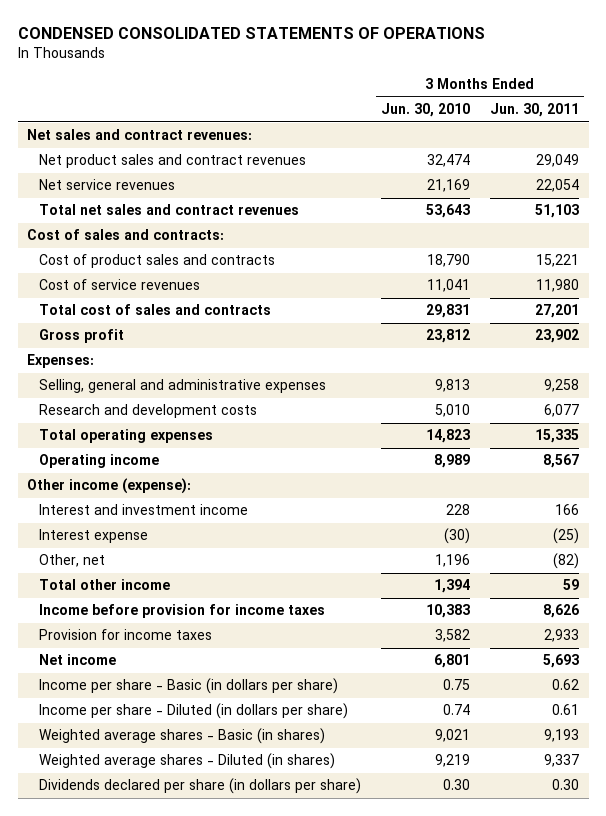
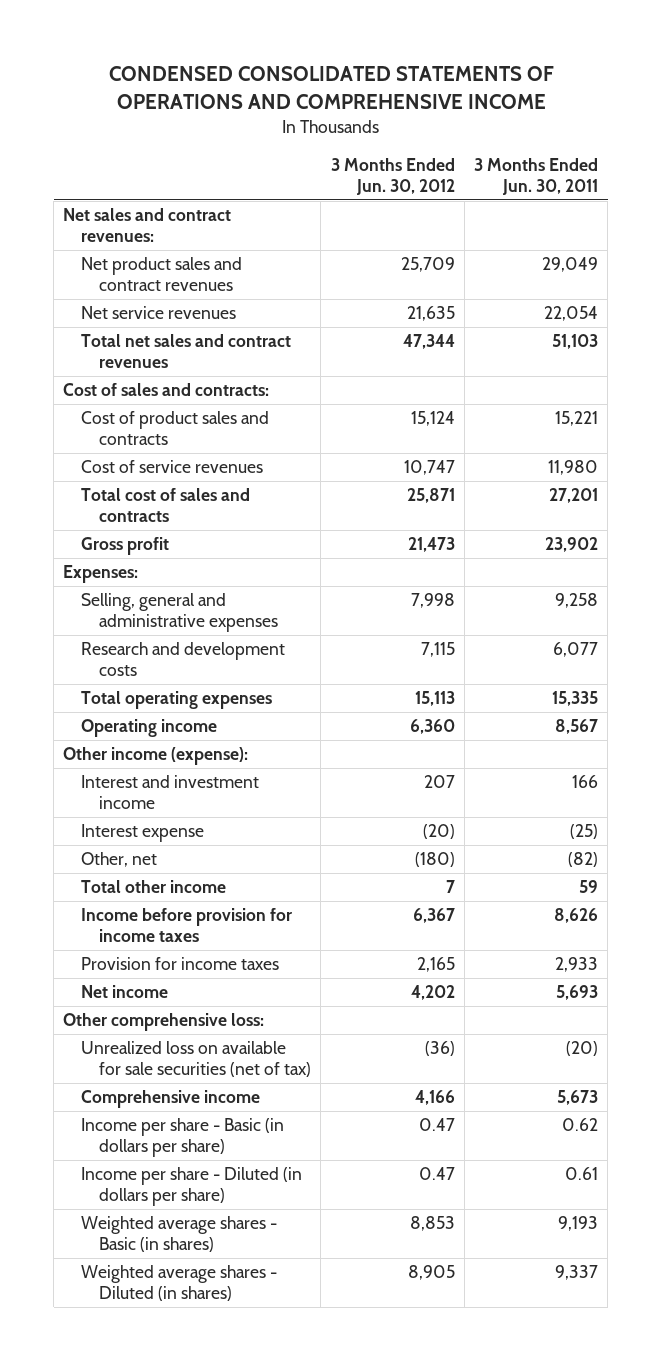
- CONDENSED CONSOLIDATED STATEMENTS OF OPERATIONS
+ CONDENSED CONSOLIDATED STATEMENTS OF OPERATIONS AND COMPREHENSIVE INCOME
- | 3 Months Ended Jun. 30, 2010 | 3 Months Ended Jun. 30, 2011
+ | 3 Months Ended Jun. 30, 2012 | 3 Months Ended Jun. 30, 2011
+ Other comprehensive loss:
+ Unrealized loss on available for sale securities (net of tax) | (36) | (20)
+ Comprehensive income | 4,166 | 5,673
- Dividends declared per share (in dollars per share) | 0.30 | 0.30

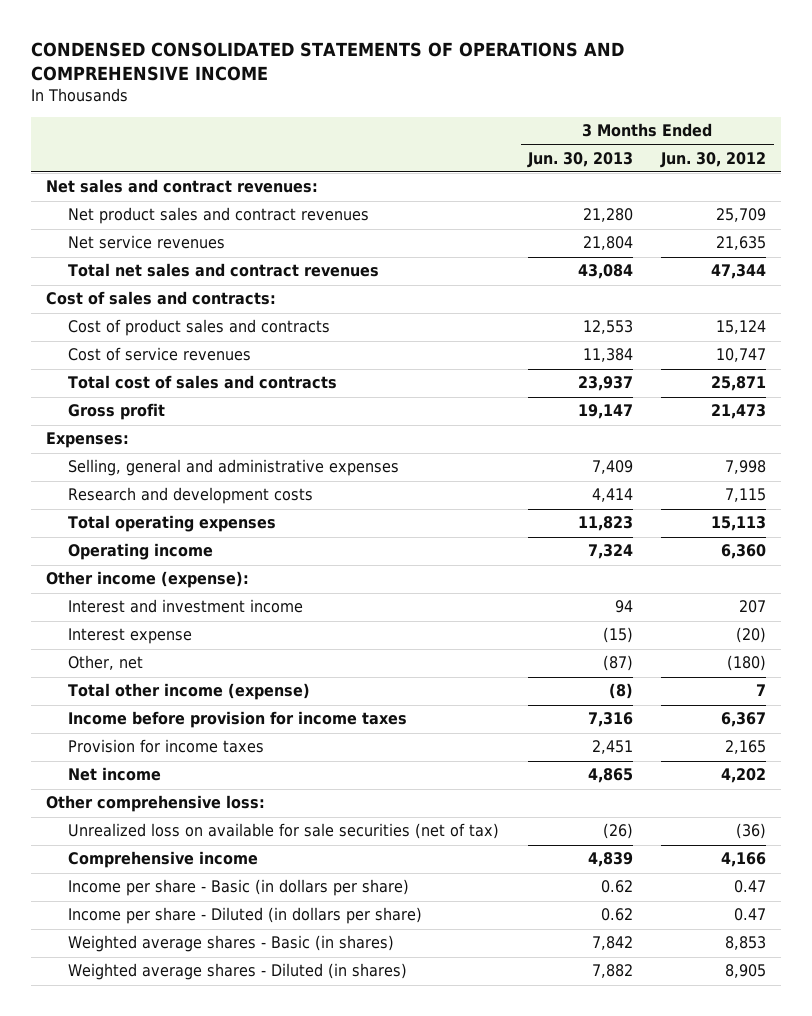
- | 3 Months Ended Jun. 30, 2012 | 3 Months Ended Jun. 30, 2011
+ | 3 Months Ended Jun. 30, 2013 | 3 Months Ended Jun. 30, 2012
- Total other income | 7 | 59
+ Total other income (expense) | (8) | 7

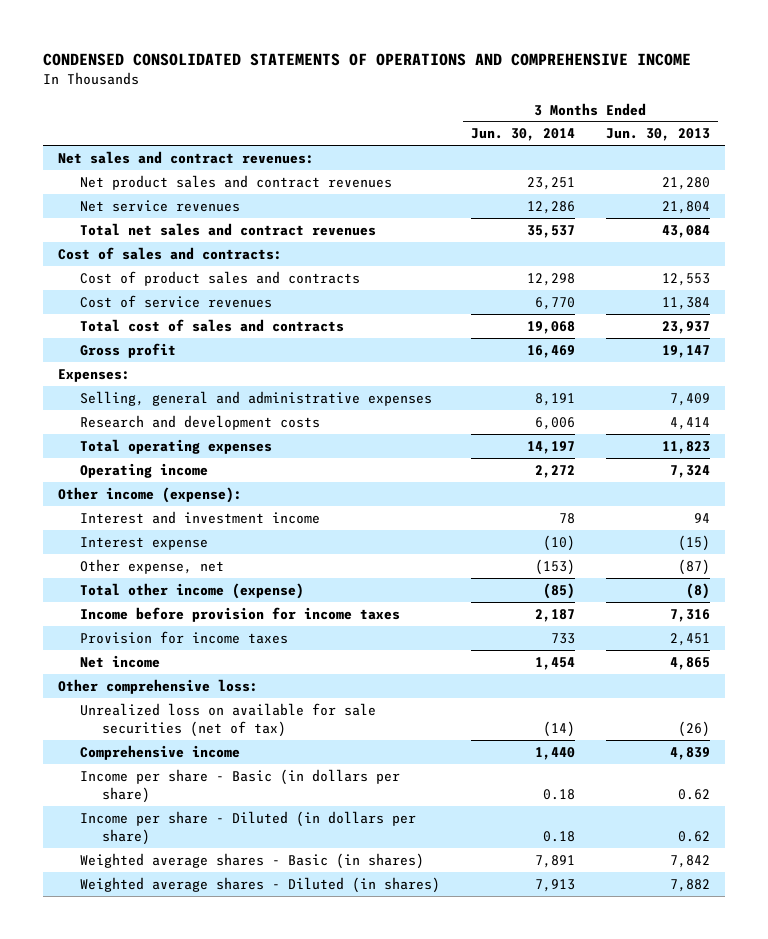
- | 3 Months Ended Jun. 30, 2013 | 3 Months Ended Jun. 30, 2012
+ | 3 Months Ended Jun. 30, 2014 | 3 Months Ended Jun. 30, 2013
- Other, net | (87) | (180)
+ Other expense, net | (153) | (87)

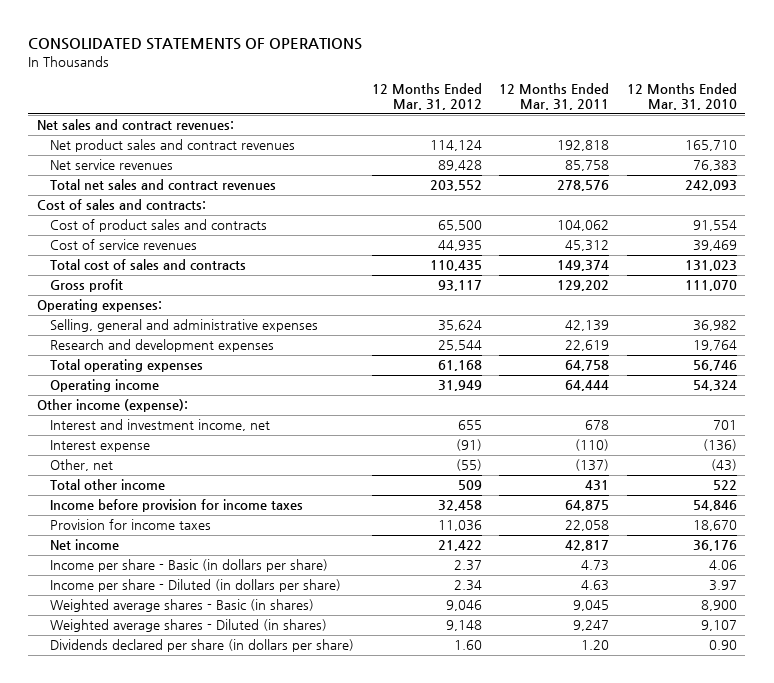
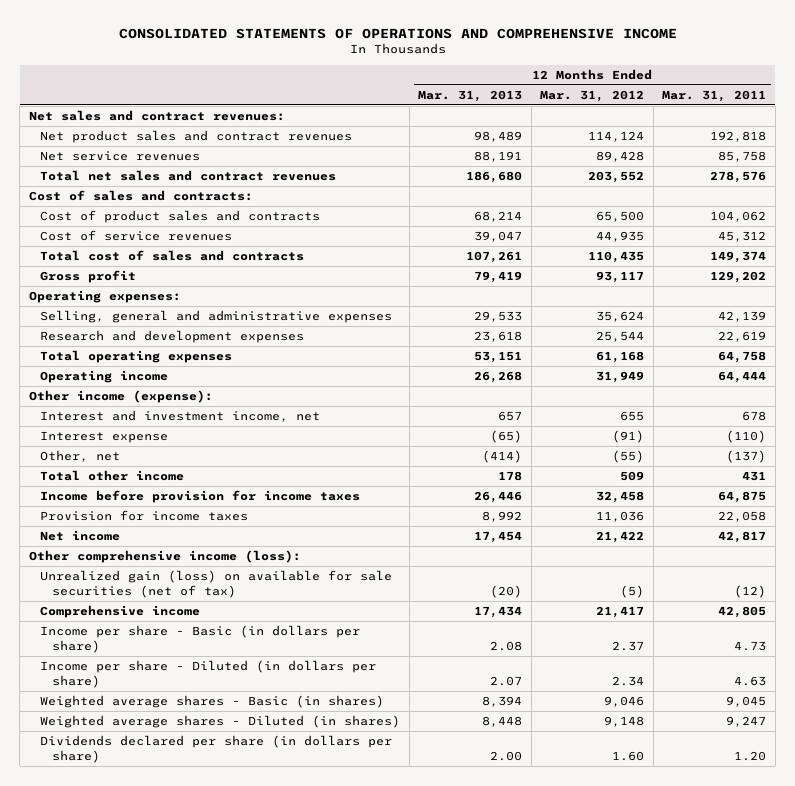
- CONSOLIDATED STATEMENTS OF OPERATIONS
+ CONSOLIDATED STATEMENTS OF OPERATIONS AND COMPREHENSIVE INCOME
- | 12 Months Ended Mar. 31, 2012 | 12 Months Ended Mar. 31, 2011 | 12 Months Ended Mar. 31, 2010
+ | 12 Months Ended Mar. 31, 2013 | 12 Months Ended Mar. 31, 2012 | 12 Months Ended Mar. 31, 2011
+ Other comprehensive income (loss):
+ Unrealized gain (loss) on available for sale securities (net of tax) | (20) | (5) | (12)
+ Comprehensive income | 17,434 | 21,417 | 42,805

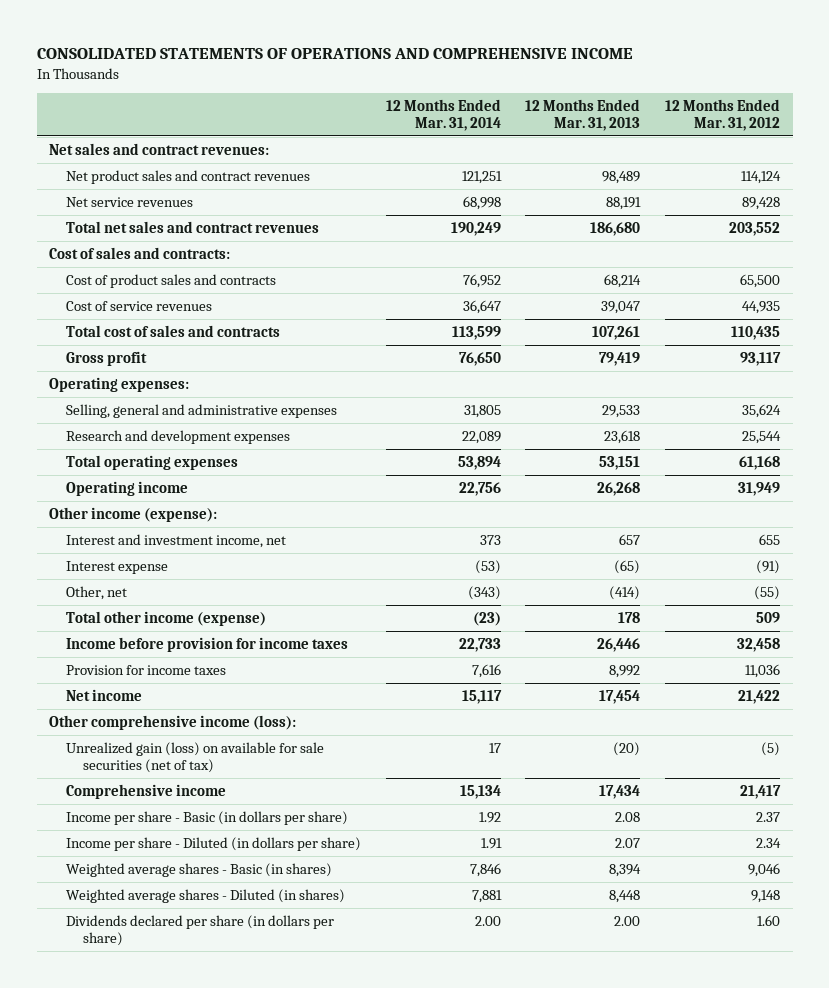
- | 12 Months Ended Mar. 31, 2013 | 12 Months Ended Mar. 31, 2012 | 12 Months Ended Mar. 31, 2011
+ | 12 Months Ended Mar. 31, 2014 | 12 Months Ended Mar. 31, 2013 | 12 Months Ended Mar. 31, 2012
- Total other income | 178 | 509 | 431
+ Total other income (expense) | (23) | 178 | 509

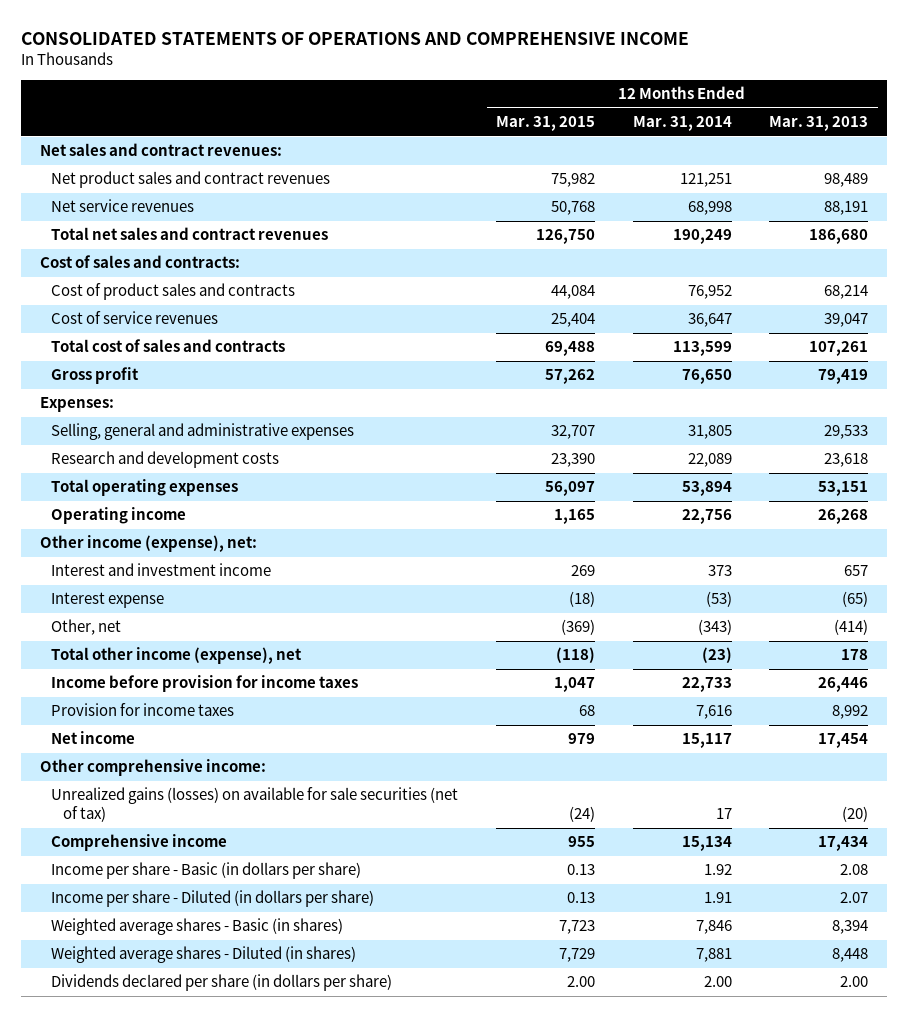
- | 12 Months Ended Mar. 31, 2014 | 12 Months Ended Mar. 31, 2013 | 12 Months Ended Mar. 31, 2012
+ | 12 Months Ended Mar. 31, 2015 | 12 Months Ended Mar. 31, 2014 | 12 Months Ended Mar. 31, 2013
- Operating expenses:
+ Expenses:
- Research and development expenses | 22,089 | 23,618 | 25,544
+ Research and development costs | 23,390 | 22,089 | 23,618
- Other income (expense):
- Interest and investment income, net | 373 | 657 | 655
+ Other income (expense), net:
+ Interest and investment income | 269 | 373 | 657
- Total other income (expense) | (23) | 178 | 509
+ Total other income (expense), net | (118) | (23) | 178
- Other comprehensive income (loss):
- Unrealized gain (loss) on available for sale securities (net of tax) | 17 | (20) | (5)
+ Other comprehensive income:
+ Unrealized gains (losses) on available for sale securities (net of tax) | (24) | 17 | (20)

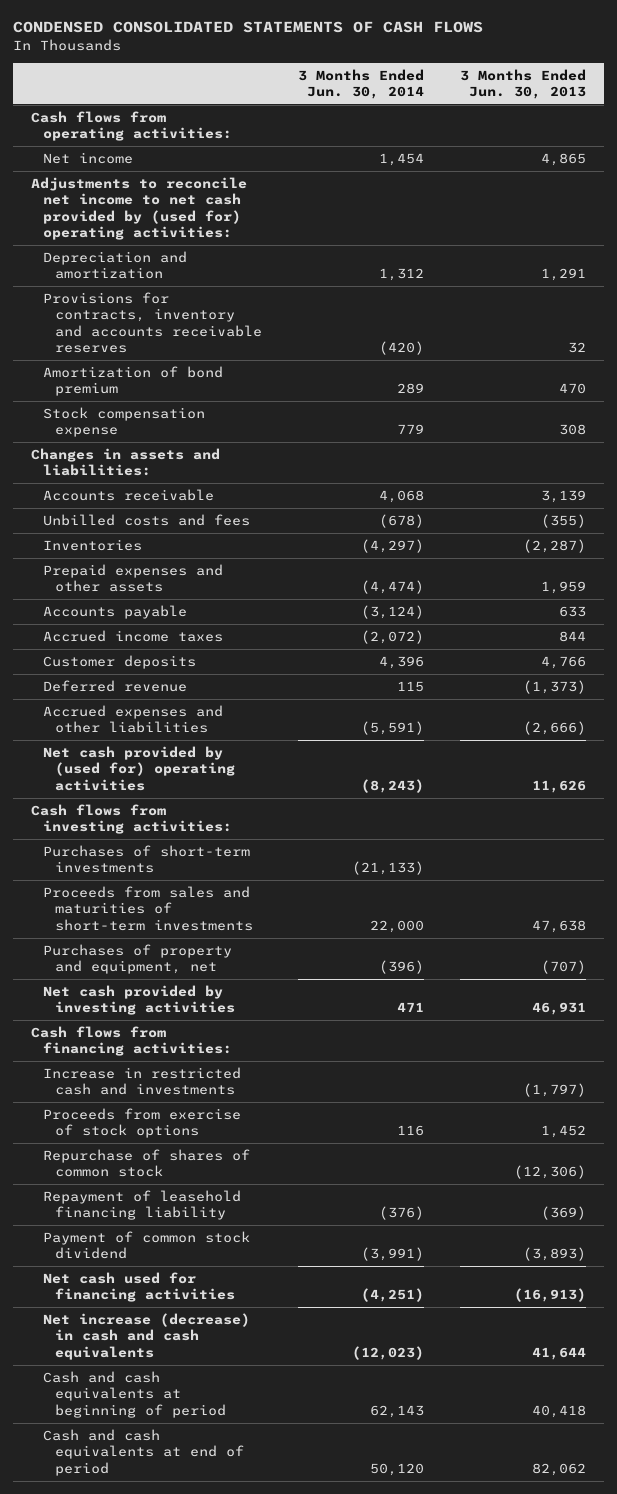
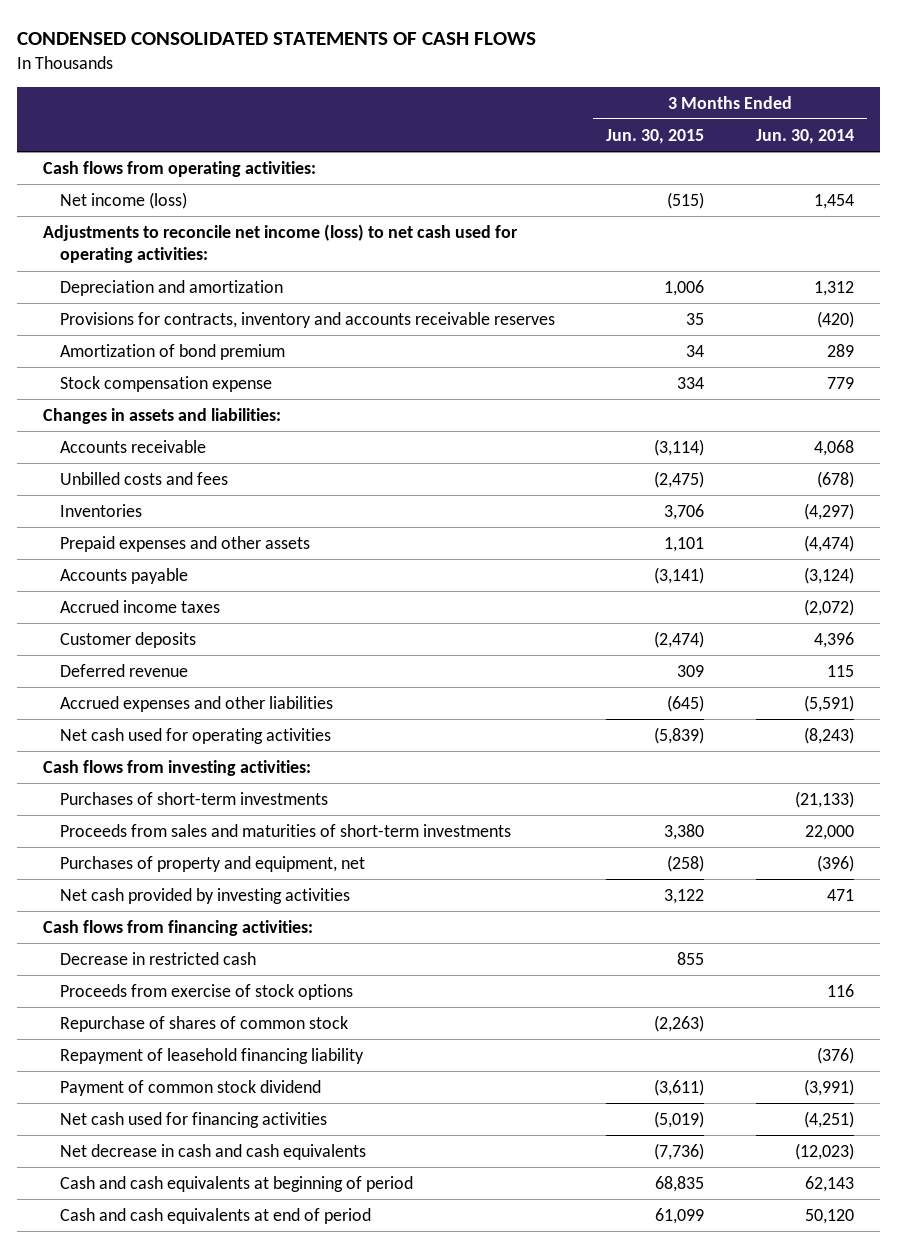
- | 3 Months Ended Jun. 30, 2014 | 3 Months Ended Jun. 30, 2013
+ | 3 Months Ended Jun. 30, 2015 | 3 Months Ended Jun. 30, 2014
- Net income | 1,454 | 4,865
- Adjustments to reconcile net income to net cash provided by (used for) operating activities:
+ Net income (loss) | (515) | 1,454
+ Adjustments to reconcile net income (loss) to net cash used for operating activities:
- Net cash provided by (used for) operating activities | (8,243) | 11,626
+ Net cash used for operating activities | (5,839) | (8,243)
- Increase in restricted cash and investments | | (1,797)
+ Decrease in restricted cash | 855 |
- Net increase (decrease) in cash and cash equivalents | (12,023) | 41,644
+ Net decrease in cash and cash equivalents | (7,736) | (12,023)

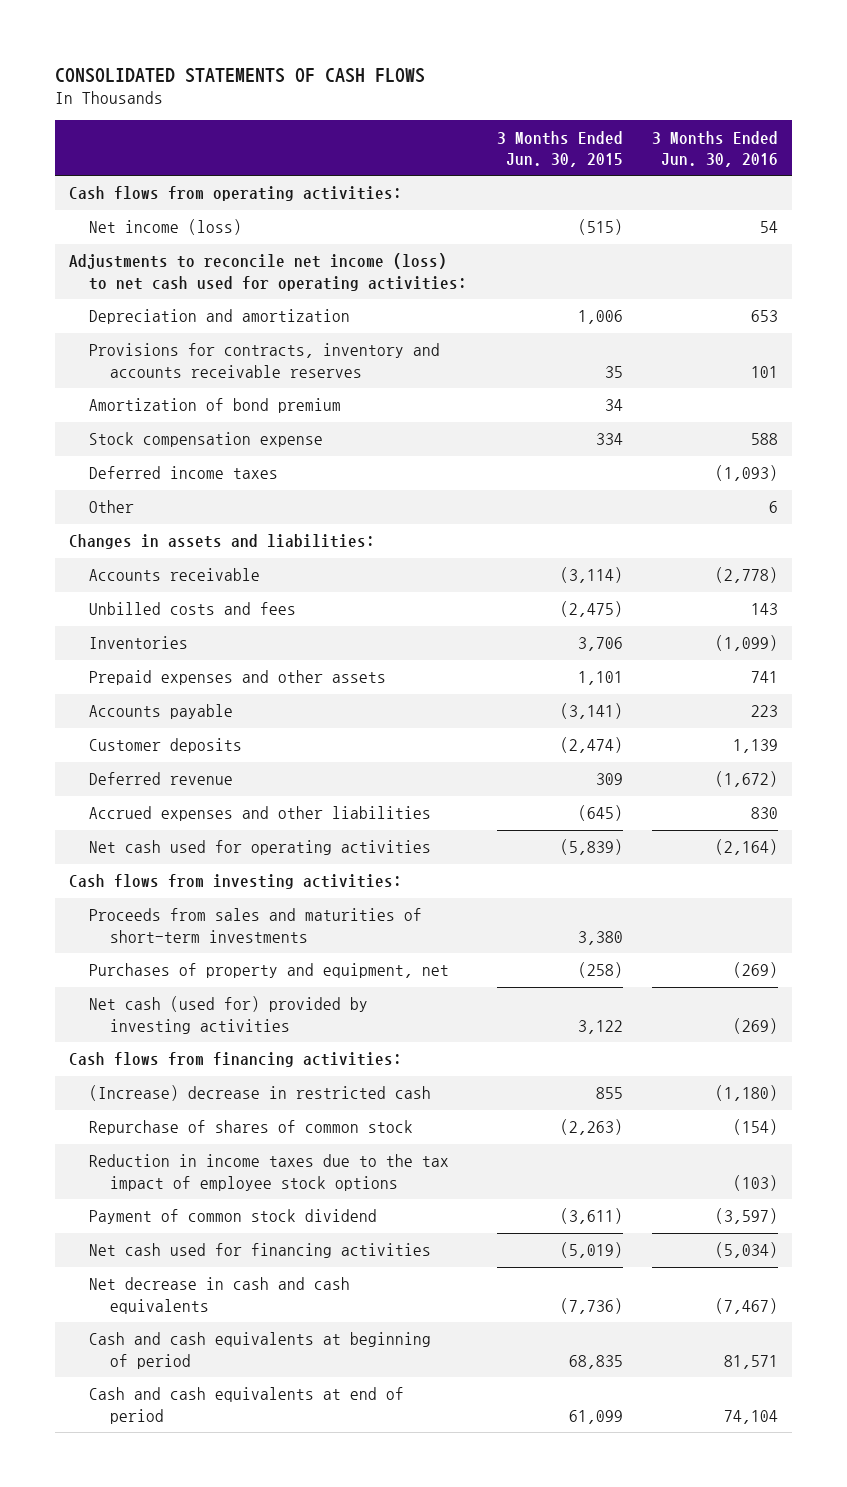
- CONDENSED CONSOLIDATED STATEMENTS OF CASH FLOWS
+ CONSOLIDATED STATEMENTS OF CASH FLOWS
- | 3 Months Ended Jun. 30, 2015 | 3 Months Ended Jun. 30, 2014
+ | 3 Months Ended Jun. 30, 2015 | 3 Months Ended Jun. 30, 2016
+ Deferred income taxes | | (1,093)
+ Other | | 6
- Accrued income taxes | | (2,072)
- Purchases of short-term investments | | (21,133)
- Net cash provided by investing activities | 3,122 | 471
+ Net cash (used for) provided by investing activities | 3,122 | (269)
- Decrease in restricted cash | 855 |
- Proceeds from exercise of stock options | | 116
+ (Increase) decrease in restricted cash | 855 | (1,180)
- Repayment of leasehold financing liability | | (376)
+ Reduction in income taxes due to the tax impact of employee stock options | | (103)

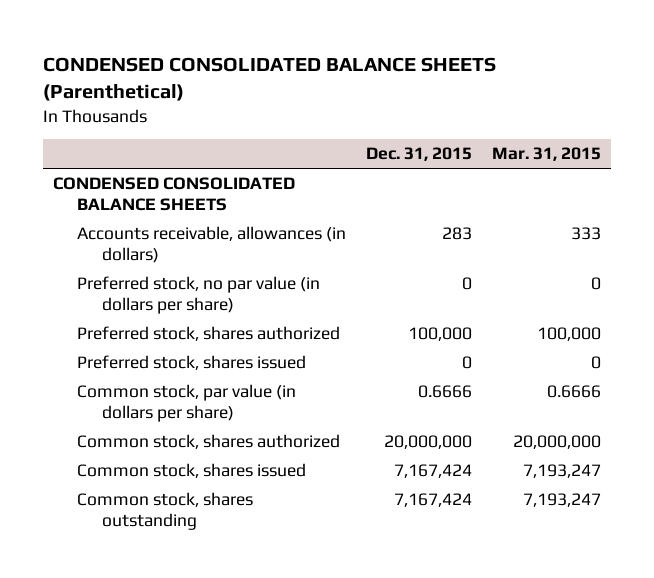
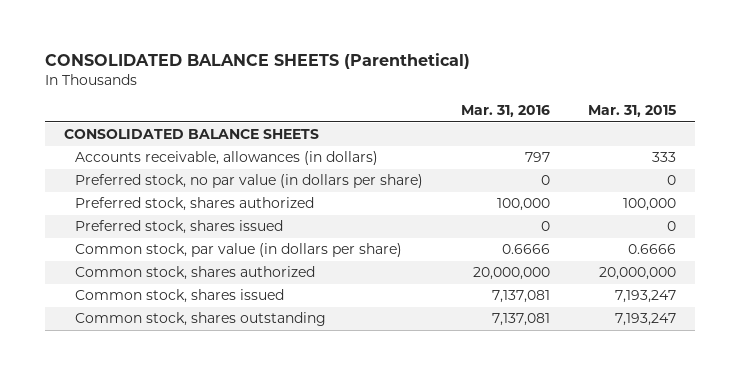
- CONDENSED CONSOLIDATED BALANCE SHEETS (Parenthetical)
+ CONSOLIDATED BALANCE SHEETS (Parenthetical)
- | Dec. 31, 2015 | Mar. 31, 2015
+ | Mar. 31, 2016 | Mar. 31, 2015
- CONDENSED CONSOLIDATED BALANCE SHEETS
+ CONSOLIDATED BALANCE SHEETS

